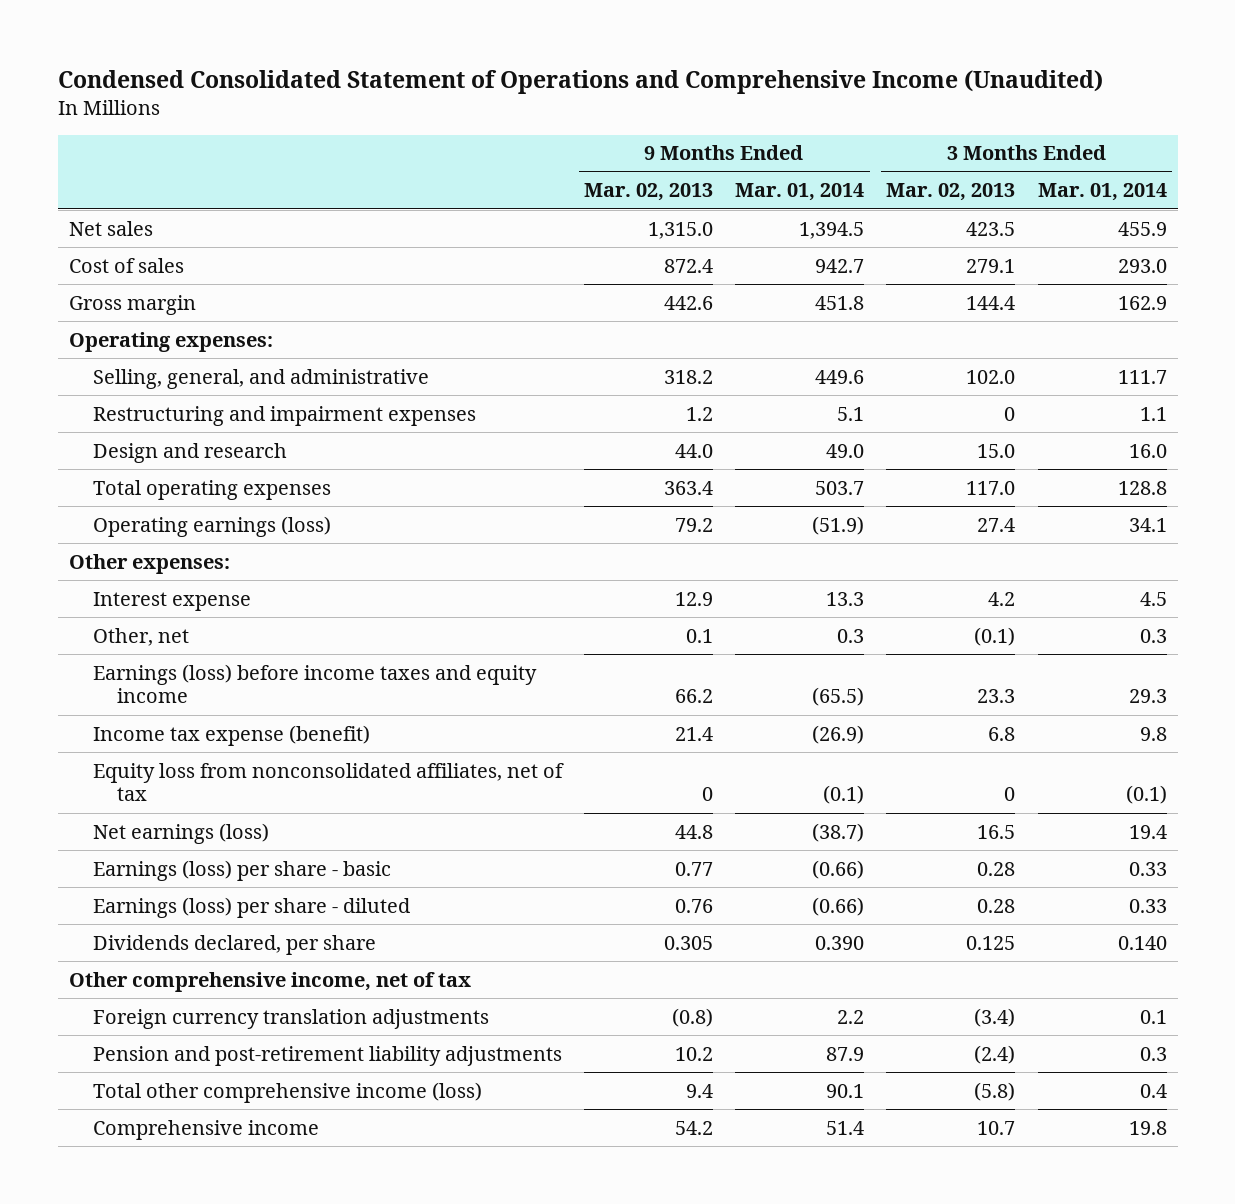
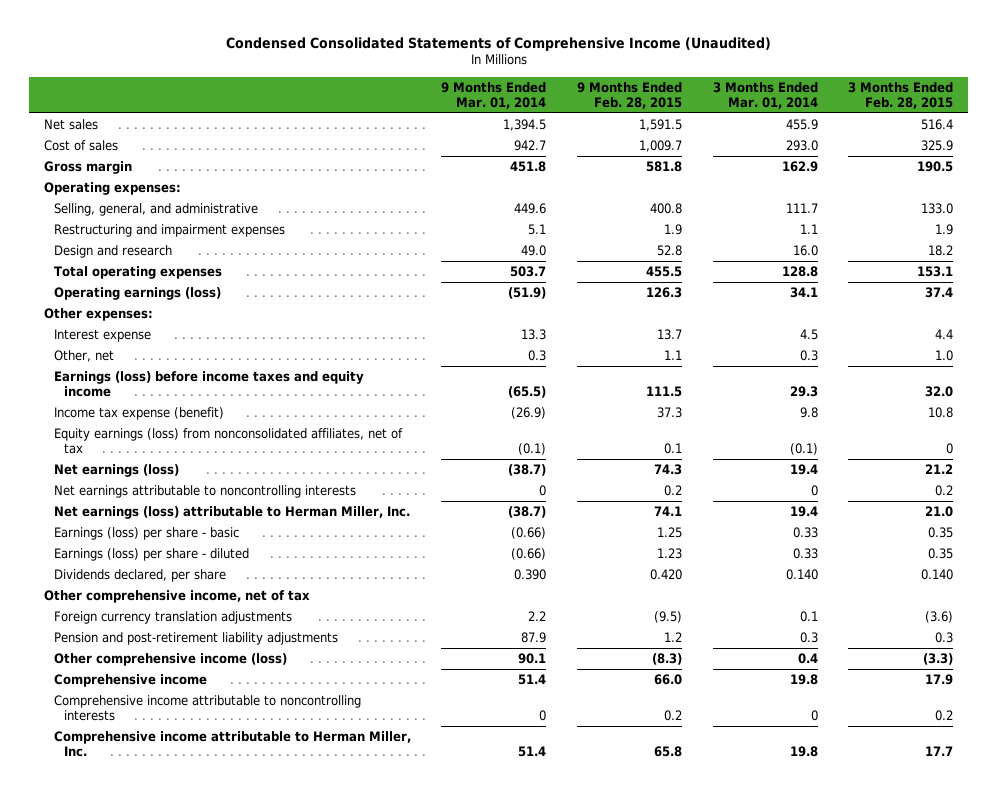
- Condensed Consolidated Statement of Operations and Comprehensive Income (Unaudited)
+ Condensed Consolidated Statements of Comprehensive Income (Unaudited)
- | 9 Months Ended Mar. 02, 2013 | 9 Months Ended Mar. 01, 2014 | 3 Months Ended Mar. 02, 2013 | 3 Months Ended Mar. 01, 2014
+ | 9 Months Ended Mar. 01, 2014 | 9 Months Ended Feb. 28, 2015 | 3 Months Ended Mar. 01, 2014 | 3 Months Ended Feb. 28, 2015
- Equity loss from nonconsolidated affiliates, net of tax | 0 | (0.1) | 0 | (0.1)
+ Equity earnings (loss) from nonconsolidated affiliates, net of tax | (0.1) | 0.1 | (0.1) | 0
+ Net earnings attributable to noncontrolling interests | 0 | 0.2 | 0 | 0.2
+ Net earnings (loss) attributable to Herman Miller, Inc. | (38.7) | 74.1 | 19.4 | 21.0
- Total other comprehensive income (loss) | 9.4 | 90.1 | (5.8) | 0.4
+ Other comprehensive income (loss) | 90.1 | (8.3) | 0.4 | (3.3)
+ Comprehensive income attributable to noncontrolling interests | 0 | 0.2 | 0 | 0.2
+ Comprehensive income attributable to Herman Miller, Inc. | 51.4 | 65.8 | 19.8 | 17.7

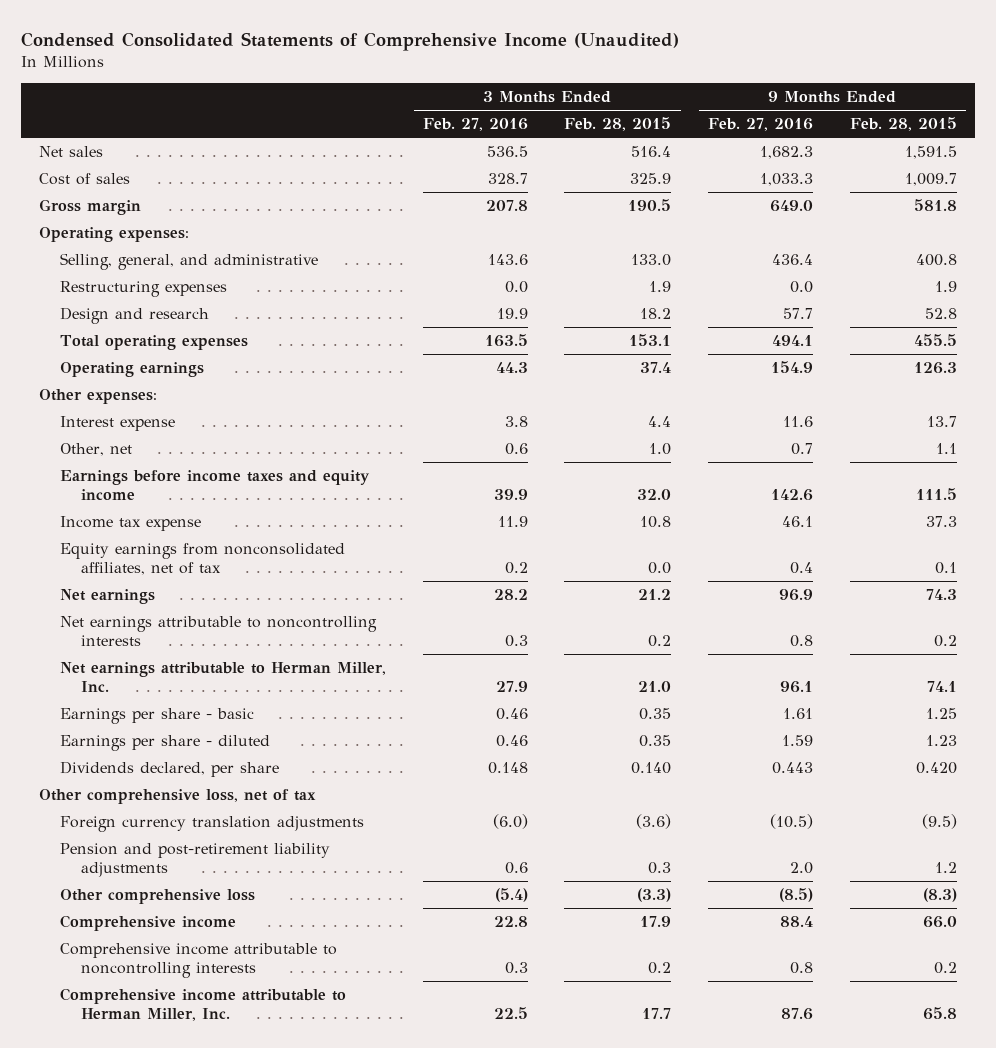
- | 9 Months Ended Mar. 01, 2014 | 9 Months Ended Feb. 28, 2015 | 3 Months Ended Mar. 01, 2014 | 3 Months Ended Feb. 28, 2015
+ | 3 Months Ended Feb. 27, 2016 | 3 Months Ended Feb. 28, 2015 | 9 Months Ended Feb. 27, 2016 | 9 Months Ended Feb. 28, 2015
- Restructuring and impairment expenses | 5.1 | 1.9 | 1.1 | 1.9
+ Restructuring expenses | 0.0 | 1.9 | 0.0 | 1.9
- Operating earnings (loss) | (51.9) | 126.3 | 34.1 | 37.4
+ Operating earnings | 44.3 | 37.4 | 154.9 | 126.3
- Earnings (loss) before income taxes and equity income | (65.5) | 111.5 | 29.3 | 32.0
- Income tax expense (benefit) | (26.9) | 37.3 | 9.8 | 10.8
- Equity earnings (loss) from nonconsolidated affiliates, net of tax | (0.1) | 0.1 | (0.1) | 0
- Net earnings (loss) | (38.7) | 74.3 | 19.4 | 21.2
+ Earnings before income taxes and equity income | 39.9 | 32.0 | 142.6 | 111.5
+ Income tax expense | 11.9 | 10.8 | 46.1 | 37.3
+ Equity earnings from nonconsolidated affiliates, net of tax | 0.2 | 0.0 | 0.4 | 0.1
+ Net earnings | 28.2 | 21.2 | 96.9 | 74.3
- Net earnings (loss) attributable to Herman Miller, Inc. | (38.7) | 74.1 | 19.4 | 21.0
- Earnings (loss) per share - basic | (0.66) | 1.25 | 0.33 | 0.35
- Earnings (loss) per share - diluted | (0.66) | 1.23 | 0.33 | 0.35
+ Net earnings attributable to Herman Miller, Inc. | 27.9 | 21.0 | 96.1 | 74.1
+ Earnings per share - basic | 0.46 | 0.35 | 1.61 | 1.25
+ Earnings per share - diluted | 0.46 | 0.35 | 1.59 | 1.23
- Other comprehensive income, net of tax
+ Other comprehensive loss, net of tax
- Other comprehensive income (loss) | 90.1 | (8.3) | 0.4 | (3.3)
+ Other comprehensive loss | (5.4) | (3.3) | (8.5) | (8.3)

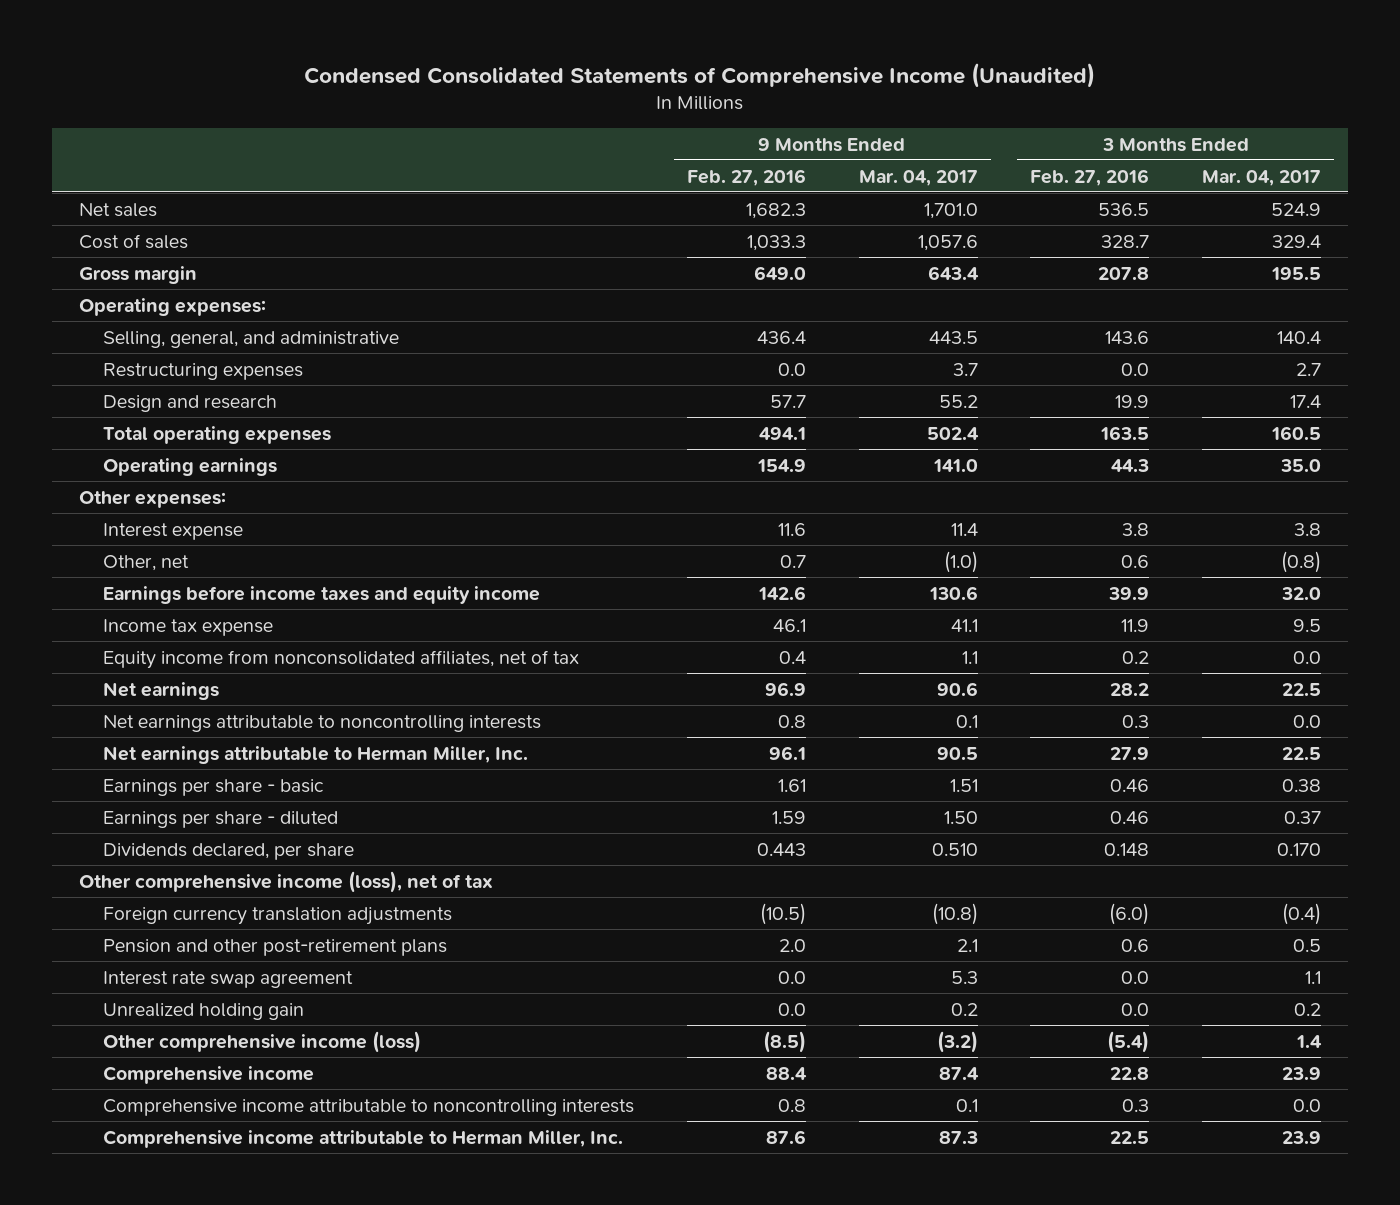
- | 3 Months Ended Feb. 27, 2016 | 3 Months Ended Feb. 28, 2015 | 9 Months Ended Feb. 27, 2016 | 9 Months Ended Feb. 28, 2015
+ | 9 Months Ended Feb. 27, 2016 | 9 Months Ended Mar. 04, 2017 | 3 Months Ended Feb. 27, 2016 | 3 Months Ended Mar. 04, 2017
- Equity earnings from nonconsolidated affiliates, net of tax | 0.2 | 0.0 | 0.4 | 0.1
+ Equity income from nonconsolidated affiliates, net of tax | 0.4 | 1.1 | 0.2 | 0.0
- Other comprehensive loss, net of tax
+ Other comprehensive income (loss), net of tax
- Pension and post-retirement liability adjustments | 0.6 | 0.3 | 2.0 | 1.2
- Other comprehensive loss | (5.4) | (3.3) | (8.5) | (8.3)
+ Pension and other post-retirement plans | 2.0 | 2.1 | 0.6 | 0.5
+ Interest rate swap agreement | 0.0 | 5.3 | 0.0 | 1.1
+ Unrealized holding gain | 0.0 | 0.2 | 0.0 | 0.2
+ Other comprehensive income (loss) | (8.5) | (3.2) | (5.4) | 1.4

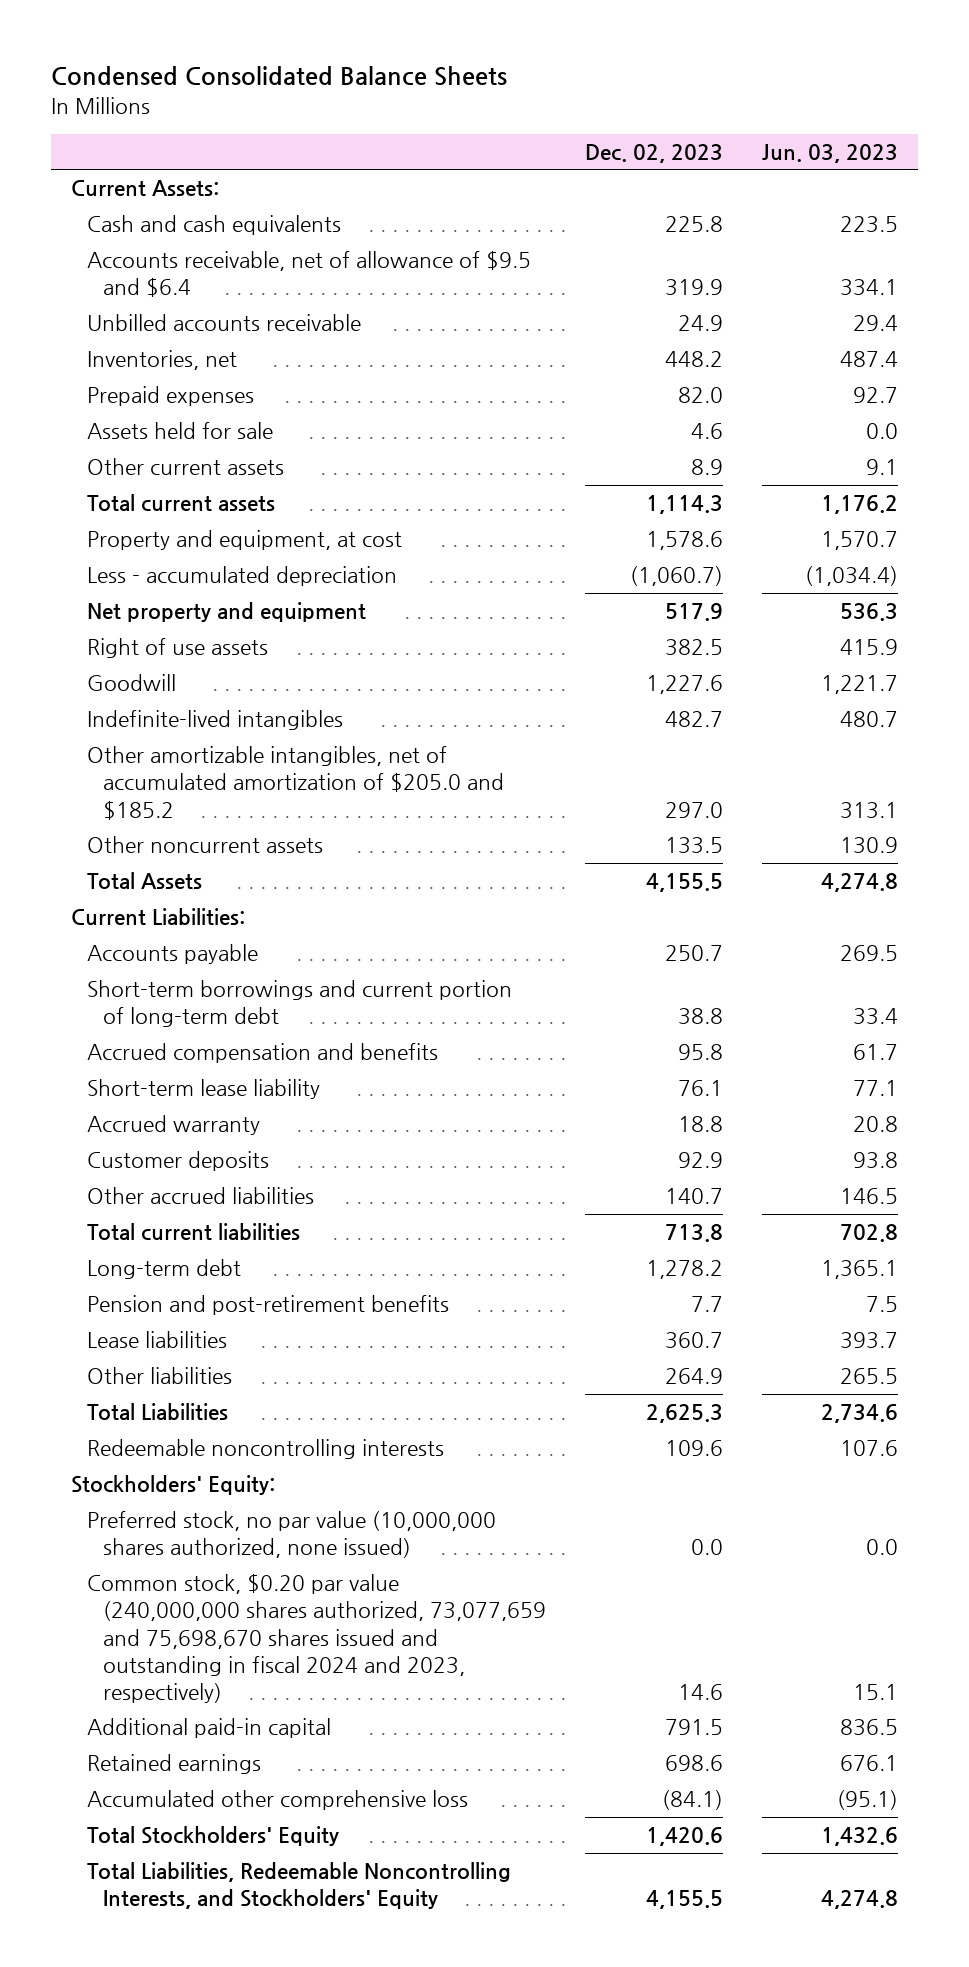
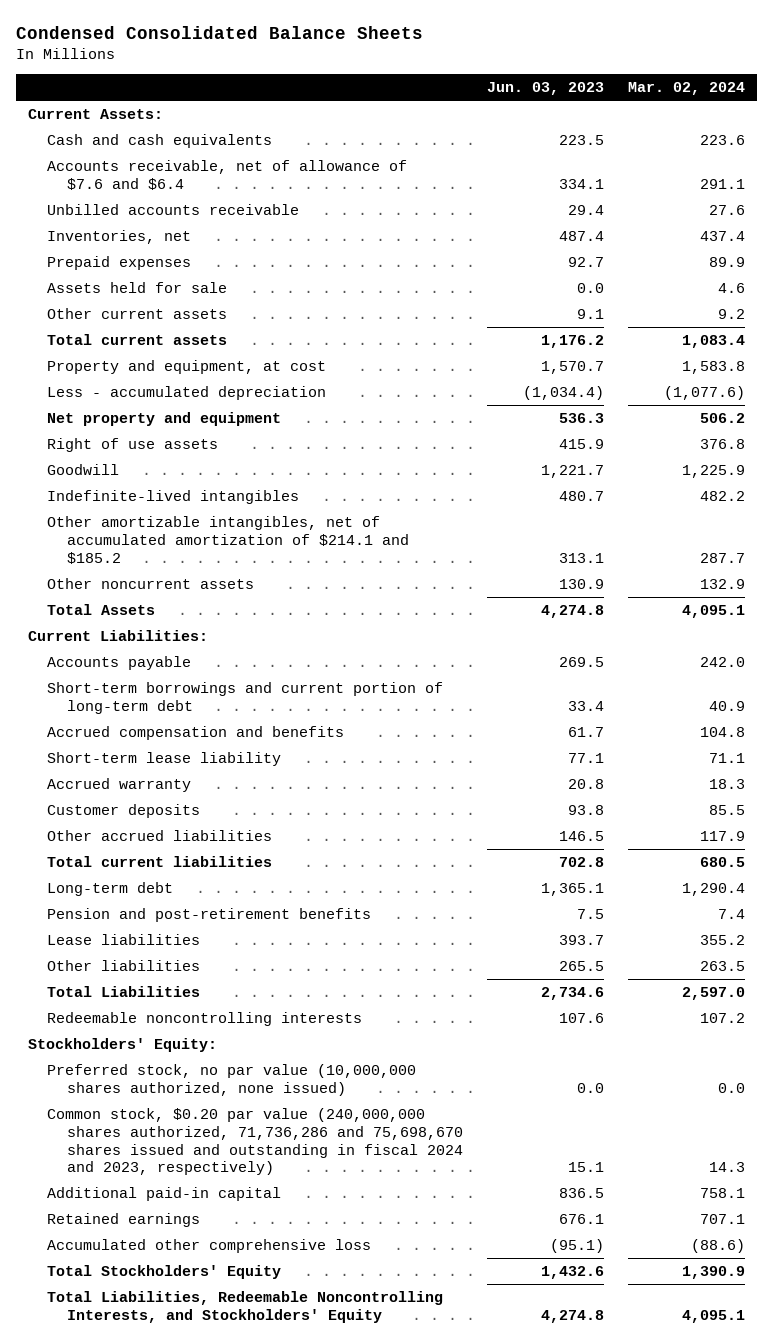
- | Dec. 02, 2023 | Jun. 03, 2023
+ | Jun. 03, 2023 | Mar. 02, 2024
- Accounts receivable, net of allowance of $9.5 and $6.4 | 319.9 | 334.1
+ Accounts receivable, net of allowance of $7.6 and $6.4 | 334.1 | 291.1
- Other amortizable intangibles, net of accumulated amortization of $205.0 and $185.2 | 297.0 | 313.1
+ Other amortizable intangibles, net of accumulated amortization of $214.1 and $185.2 | 313.1 | 287.7
- Common stock, $0.20 par value (240,000,000 shares authorized, 73,077,659 and 75,698,670 shares issued and outstanding in fiscal 2024 and 2023, respectively) | 14.6 | 15.1
+ Common stock, $0.20 par value (240,000,000 shares authorized, 71,736,286 and 75,698,670 shares issued and outstanding in fiscal 2024 and 2023, respectively) | 15.1 | 14.3

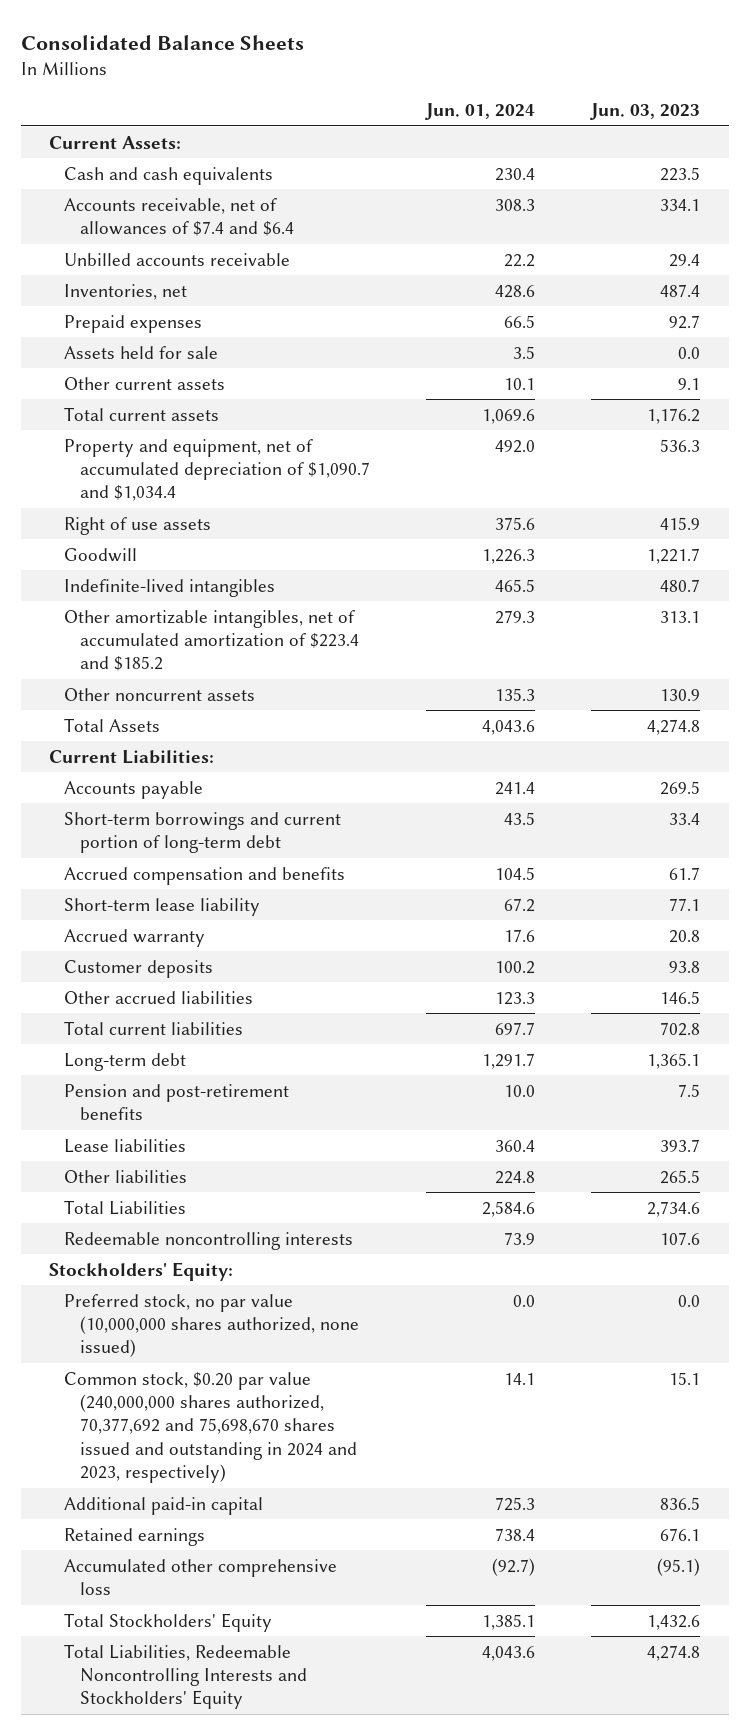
- Condensed Consolidated Balance Sheets
+ Consolidated Balance Sheets
- | Jun. 03, 2023 | Mar. 02, 2024
+ | Jun. 01, 2024 | Jun. 03, 2023
- Accounts receivable, net of allowance of $7.6 and $6.4 | 334.1 | 291.1
+ Accounts receivable, net of allowances of $7.4 and $6.4 | 308.3 | 334.1
- Property and equipment, at cost | 1,570.7 | 1,583.8
- Less - accumulated depreciation | (1,034.4) | (1,077.6)
- Net property and equipment | 536.3 | 506.2
+ Property and equipment, net of accumulated depreciation of $1,090.7 and $1,034.4 | 492.0 | 536.3
- Other amortizable intangibles, net of accumulated amortization of $214.1 and $185.2 | 313.1 | 287.7
+ Other amortizable intangibles, net of accumulated amortization of $223.4 and $185.2 | 279.3 | 313.1
- Common stock, $0.20 par value (240,000,000 shares authorized, 71,736,286 and 75,698,670 shares issued and outstanding in fiscal 2024 and 2023, respectively) | 15.1 | 14.3
+ Common stock, $0.20 par value (240,000,000 shares authorized, 70,377,692 and 75,698,670 shares issued and outstanding in 2024 and 2023, respectively) | 14.1 | 15.1
- Total Liabilities, Redeemable Noncontrolling Interests, and Stockholders' Equity | 4,274.8 | 4,095.1
+ Total Liabilities, Redeemable Noncontrolling Interests and Stockholders' Equity | 4,043.6 | 4,274.8

